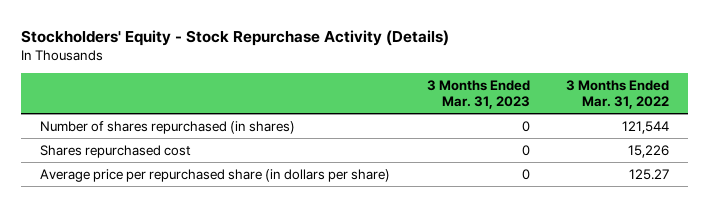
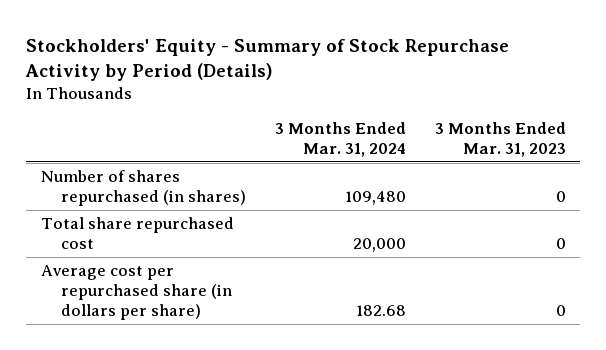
- Stockholders' Equity - Stock Repurchase Activity (Details)
+ Stockholders' Equity - Summary of Stock Repurchase Activity by Period (Details)
- | 3 Months Ended Mar. 31, 2023 | 3 Months Ended Mar. 31, 2022
+ | 3 Months Ended Mar. 31, 2024 | 3 Months Ended Mar. 31, 2023
- Shares repurchased cost | 0 | 15,226
- Average price per repurchased share (in dollars per share) | 0 | 125.27
+ Total share repurchased cost | 20,000 | 0
+ Average cost per repurchased share (in dollars per share) | 182.68 | 0

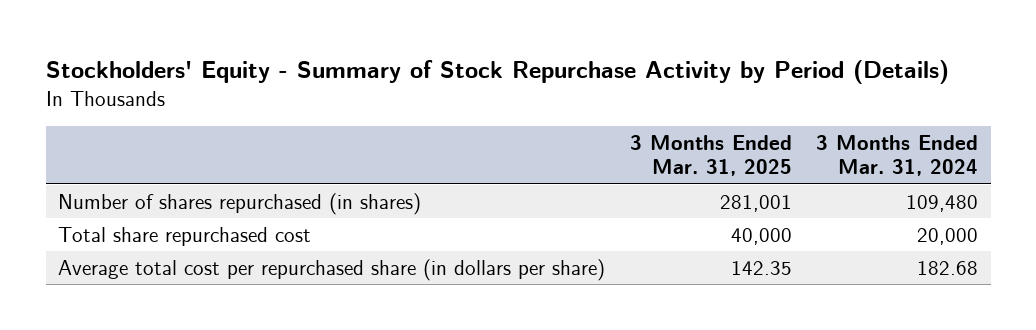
- | 3 Months Ended Mar. 31, 2024 | 3 Months Ended Mar. 31, 2023
+ | 3 Months Ended Mar. 31, 2025 | 3 Months Ended Mar. 31, 2024
- Average cost per repurchased share (in dollars per share) | 182.68 | 0
+ Average total cost per repurchased share (in dollars per share) | 142.35 | 182.68

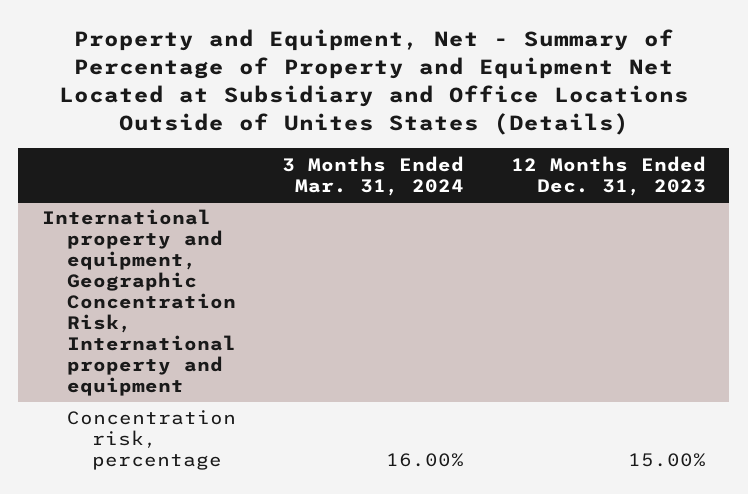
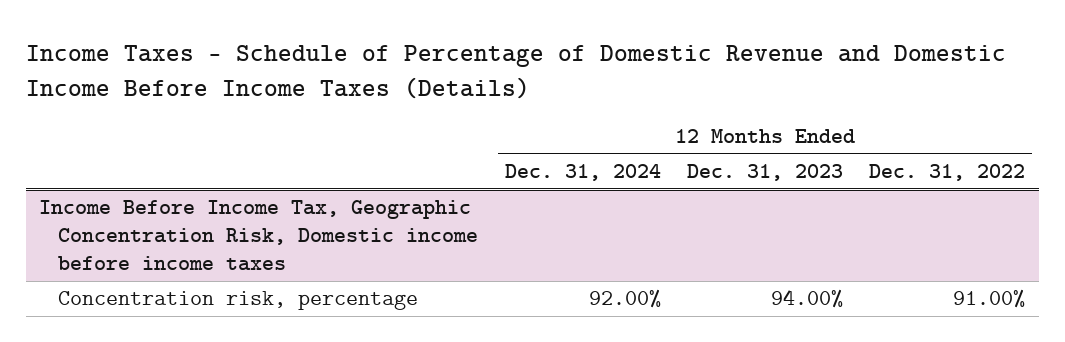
- Property and Equipment, Net - Summary of Percentage of Property and Equipment Net Located at Subsidiary and Office Locations Outside of Unites States (Details)
+ Income Taxes - Schedule of Percentage of Domestic Revenue and Domestic Income Before Income Taxes (Details)
- | 3 Months Ended Mar. 31, 2024 | 12 Months Ended Dec. 31, 2023
+ | 12 Months Ended Dec. 31, 2024 | 12 Months Ended Dec. 31, 2023 | 12 Months Ended Dec. 31, 2022
- International property and equipment, Geographic Concentration Risk, International property and equipment
- Concentration risk, percentage | 16.00% | 15.00%
+ Income Before Income Tax, Geographic Concentration Risk, Domestic income before income taxes
+ Concentration risk, percentage | 92.00% | 94.00% | 91.00%

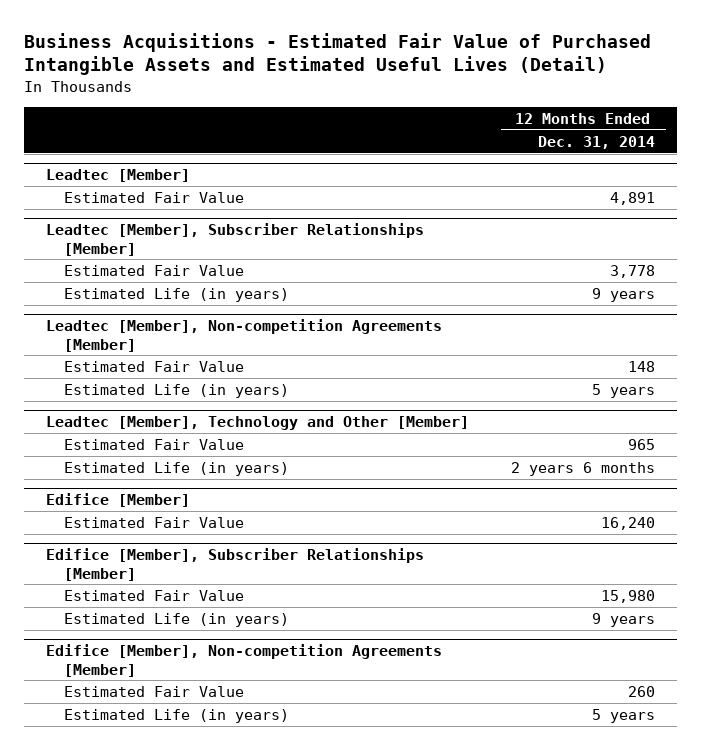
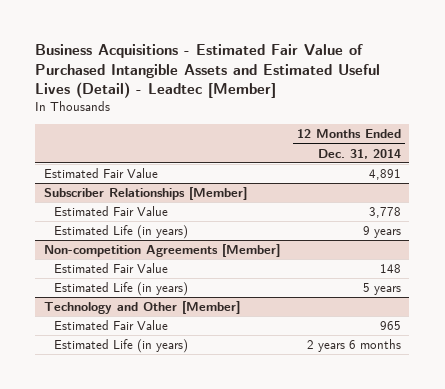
- Business Acquisitions - Estimated Fair Value of Purchased Intangible Assets and Estimated Useful Lives (Detail)
+ Business Acquisitions - Estimated Fair Value of Purchased Intangible Assets and Estimated Useful Lives (Detail) - Leadtec [Member]
- Leadtec [Member]
- Leadtec [Member], Subscriber Relationships [Member]
+ Subscriber Relationships [Member]
- Leadtec [Member], Non-competition Agreements [Member]
+ Non-competition Agreements [Member]
- Leadtec [Member], Technology and Other [Member]
+ Technology and Other [Member]
- Edifice [Member]
- Estimated Fair Value | 16,240
- Edifice [Member], Subscriber Relationships [Member]
- Estimated Fair Value | 15,980
- Estimated Life (in years) | 9 years
- Edifice [Member], Non-competition Agreements [Member]
- Estimated Fair Value | 260
- Estimated Life (in years) | 5 years

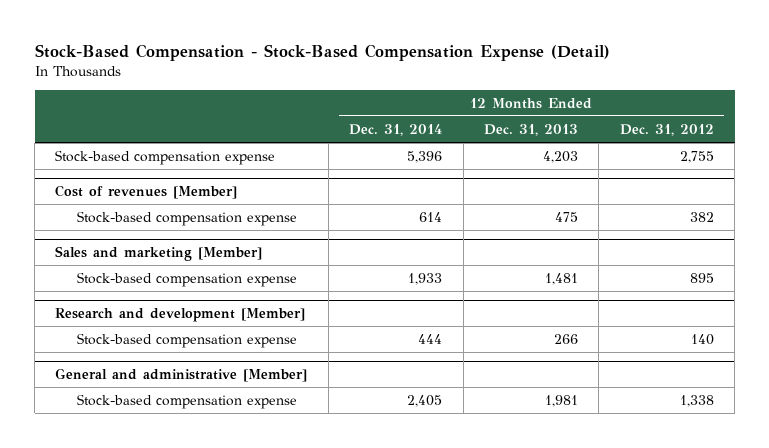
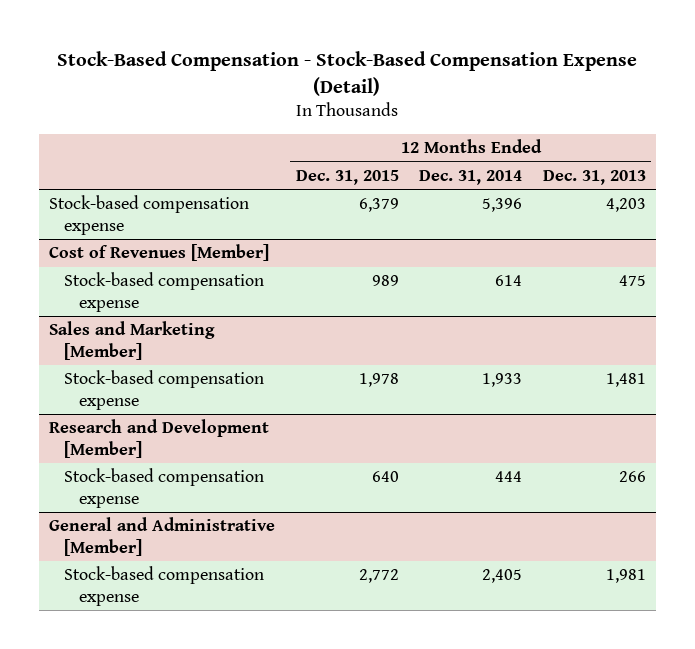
- | 12 Months Ended Dec. 31, 2014 | 12 Months Ended Dec. 31, 2013 | 12 Months Ended Dec. 31, 2012
+ | 12 Months Ended Dec. 31, 2015 | 12 Months Ended Dec. 31, 2014 | 12 Months Ended Dec. 31, 2013
- Cost of revenues [Member]
+ Cost of Revenues [Member]
- Sales and marketing [Member]
+ Sales and Marketing [Member]
- Research and development [Member]
+ Research and Development [Member]
- General and administrative [Member]
+ General and Administrative [Member]

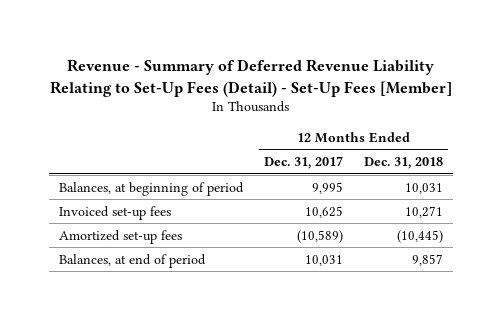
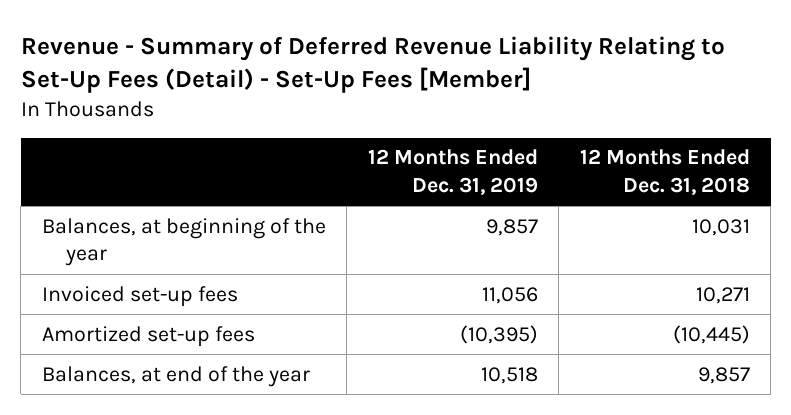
- | 12 Months Ended Dec. 31, 2017 | 12 Months Ended Dec. 31, 2018
+ | 12 Months Ended Dec. 31, 2019 | 12 Months Ended Dec. 31, 2018
- Balances, at beginning of period | 9,995 | 10,031
+ Balances, at beginning of the year | 9,857 | 10,031
- Balances, at end of period | 10,031 | 9,857
+ Balances, at end of the year | 10,518 | 9,857

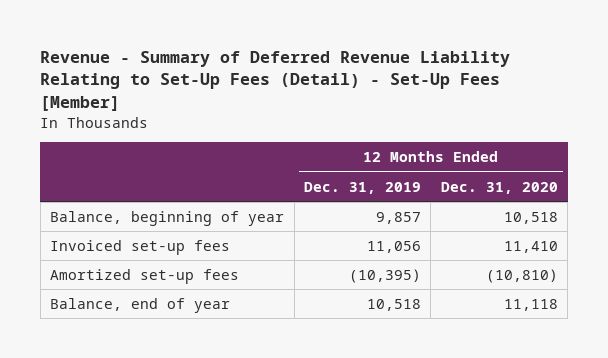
- | 12 Months Ended Dec. 31, 2019 | 12 Months Ended Dec. 31, 2018
+ | 12 Months Ended Dec. 31, 2019 | 12 Months Ended Dec. 31, 2020
- Balances, at beginning of the year | 9,857 | 10,031
+ Balance, beginning of year | 9,857 | 10,518
- Balances, at end of the year | 10,518 | 9,857
+ Balance, end of year | 10,518 | 11,118

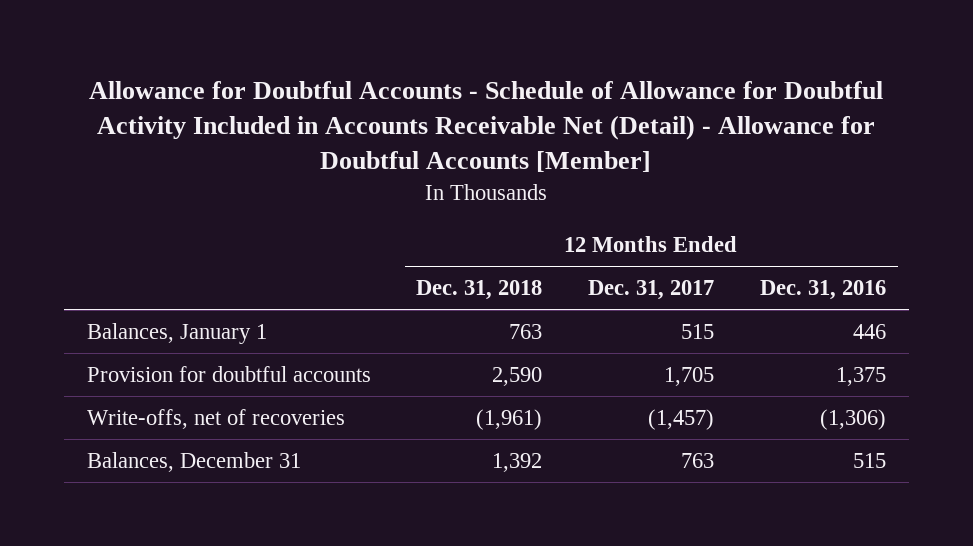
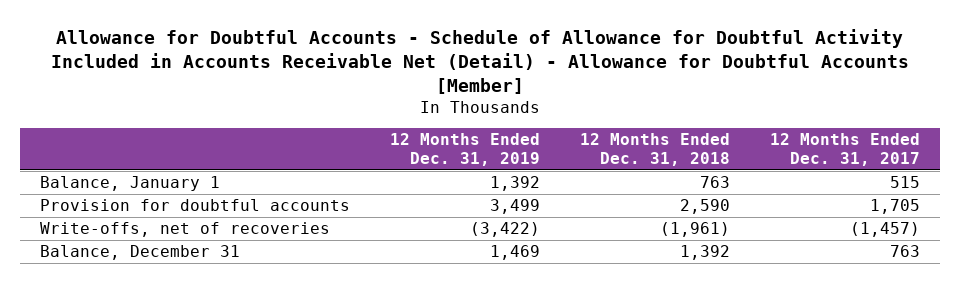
- | 12 Months Ended Dec. 31, 2018 | 12 Months Ended Dec. 31, 2017 | 12 Months Ended Dec. 31, 2016
+ | 12 Months Ended Dec. 31, 2019 | 12 Months Ended Dec. 31, 2018 | 12 Months Ended Dec. 31, 2017
- Balances, January 1 | 763 | 515 | 446
+ Balance, January 1 | 1,392 | 763 | 515
- Balances, December 31 | 1,392 | 763 | 515
+ Balance, December 31 | 1,469 | 1,392 | 763

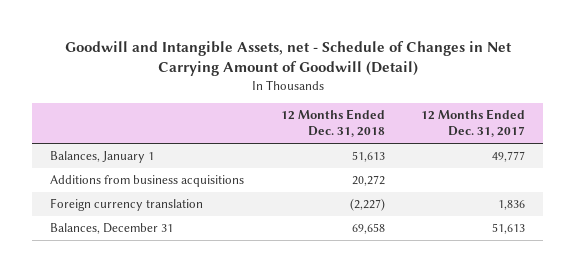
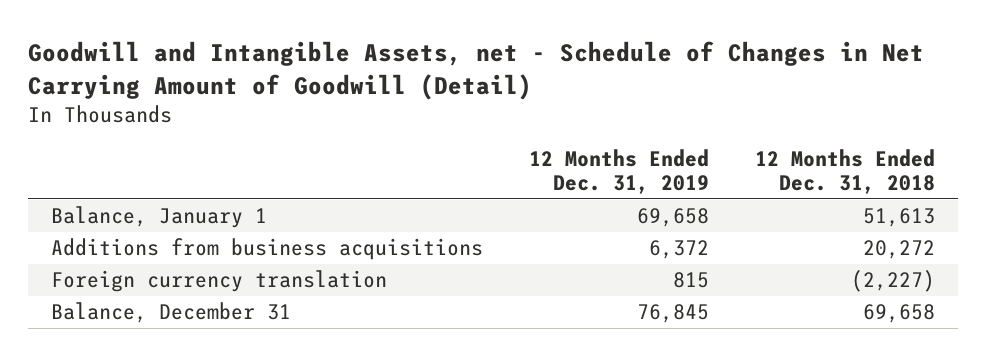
- | 12 Months Ended Dec. 31, 2018 | 12 Months Ended Dec. 31, 2017
+ | 12 Months Ended Dec. 31, 2019 | 12 Months Ended Dec. 31, 2018
- Balances, January 1 | 51,613 | 49,777
+ Balance, January 1 | 69,658 | 51,613
- Balances, December 31 | 69,658 | 51,613
+ Balance, December 31 | 76,845 | 69,658

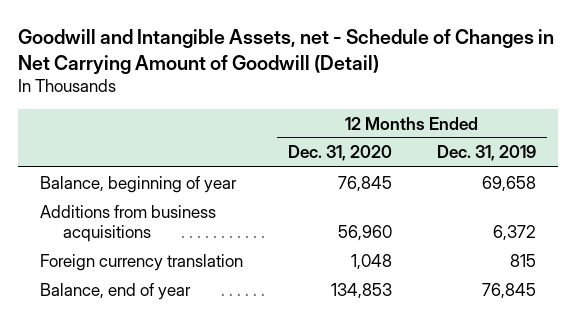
- | 12 Months Ended Dec. 31, 2019 | 12 Months Ended Dec. 31, 2018
+ | 12 Months Ended Dec. 31, 2020 | 12 Months Ended Dec. 31, 2019
- Balance, January 1 | 69,658 | 51,613
+ Balance, beginning of year | 76,845 | 69,658
- Balance, December 31 | 76,845 | 69,658
+ Balance, end of year | 134,853 | 76,845

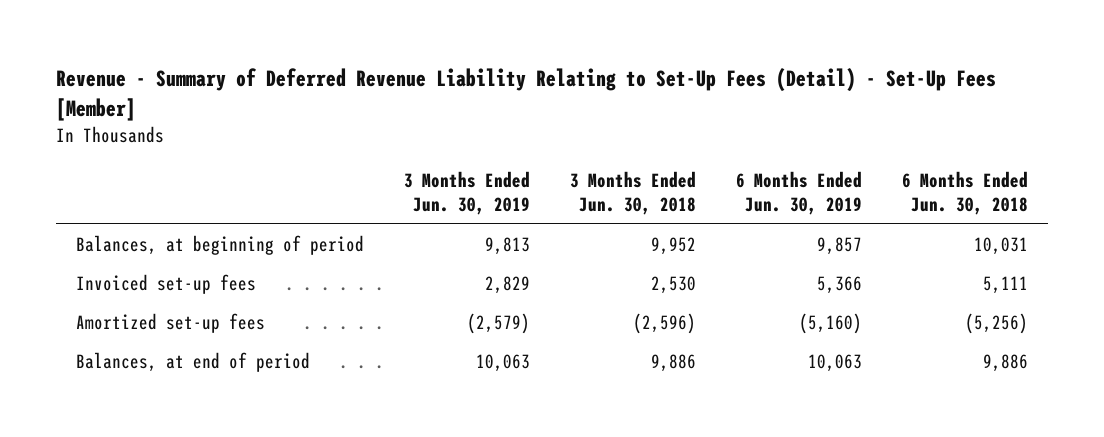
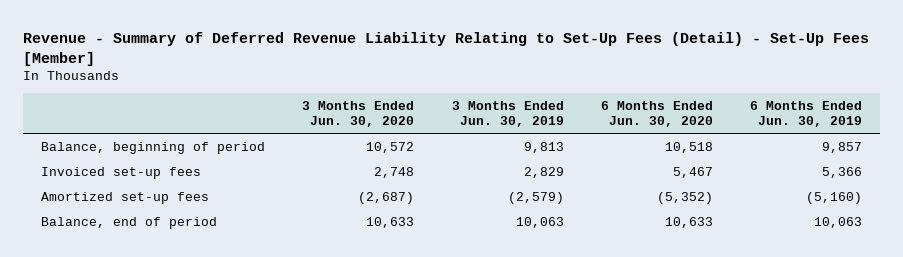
- | 3 Months Ended Jun. 30, 2019 | 3 Months Ended Jun. 30, 2018 | 6 Months Ended Jun. 30, 2019 | 6 Months Ended Jun. 30, 2018
+ | 3 Months Ended Jun. 30, 2020 | 3 Months Ended Jun. 30, 2019 | 6 Months Ended Jun. 30, 2020 | 6 Months Ended Jun. 30, 2019
- Balances, at beginning of period | 9,813 | 9,952 | 9,857 | 10,031
+ Balance, beginning of period | 10,572 | 9,813 | 10,518 | 9,857
- Balances, at end of period | 10,063 | 9,886 | 10,063 | 9,886
+ Balance, end of period | 10,633 | 10,063 | 10,633 | 10,063

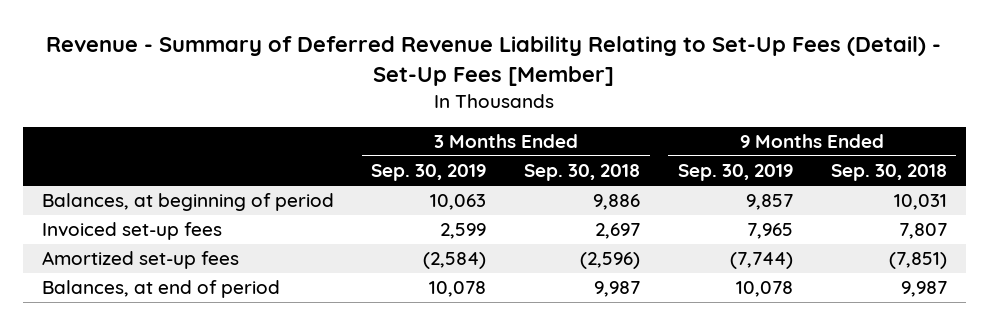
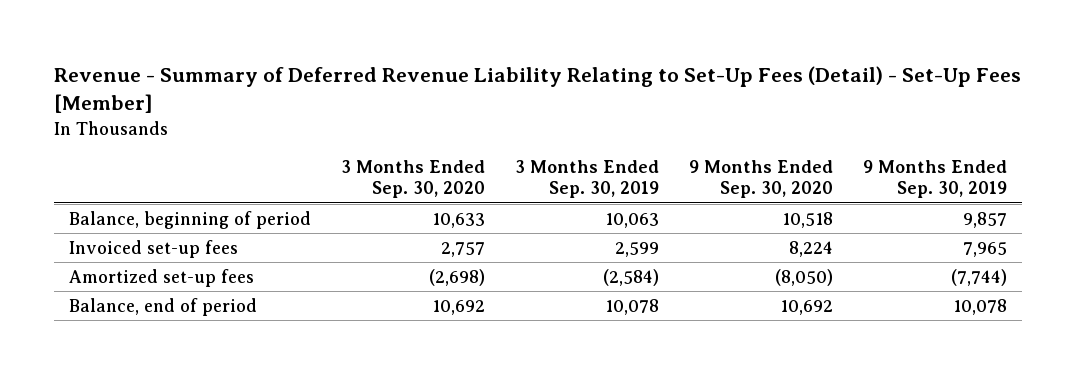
- | 3 Months Ended Sep. 30, 2019 | 3 Months Ended Sep. 30, 2018 | 9 Months Ended Sep. 30, 2019 | 9 Months Ended Sep. 30, 2018
+ | 3 Months Ended Sep. 30, 2020 | 3 Months Ended Sep. 30, 2019 | 9 Months Ended Sep. 30, 2020 | 9 Months Ended Sep. 30, 2019
- Balances, at beginning of period | 10,063 | 9,886 | 9,857 | 10,031
+ Balance, beginning of period | 10,633 | 10,063 | 10,518 | 9,857
- Balances, at end of period | 10,078 | 9,987 | 10,078 | 9,987
+ Balance, end of period | 10,692 | 10,078 | 10,692 | 10,078

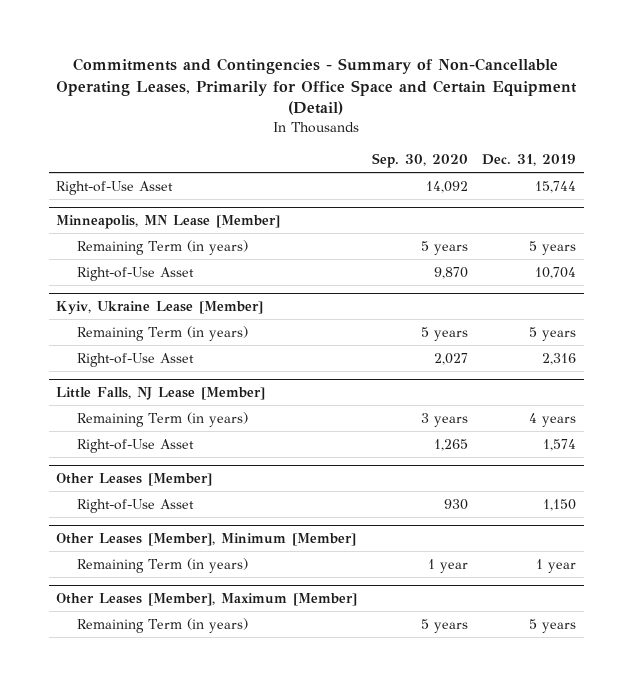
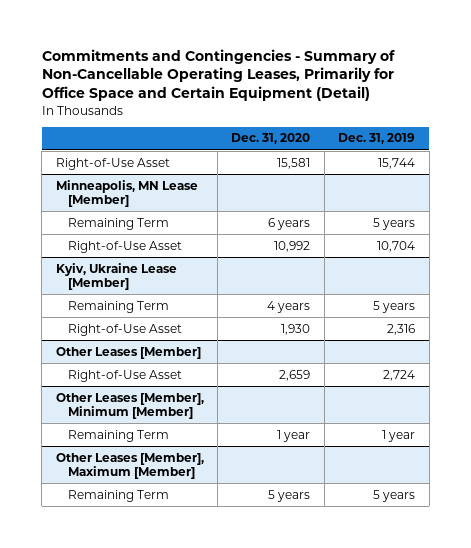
- | Sep. 30, 2020 | Dec. 31, 2019
+ | Dec. 31, 2020 | Dec. 31, 2019
@ Minneapolis, MN Lease [Member]
- Remaining Term (in years) | 5 years | 5 years
+ Remaining Term | 6 years | 5 years
@ Kyiv, Ukraine Lease [Member]
- Remaining Term (in years) | 5 years | 5 years
+ Remaining Term | 4 years | 5 years
- Little Falls, NJ Lease [Member]
- Remaining Term (in years) | 3 years | 4 years
- Right-of-Use Asset | 1,265 | 1,574
@ Other Leases [Member]
- Right-of-Use Asset | 930 | 1,150
+ Right-of-Use Asset | 2,659 | 2,724
@ Other Leases [Member], Minimum [Member]
- Remaining Term (in years) | 1 year | 1 year
+ Remaining Term | 1 year | 1 year
@ Other Leases [Member], Maximum [Member]
- Remaining Term (in years) | 5 years | 5 years
+ Remaining Term | 5 years | 5 years

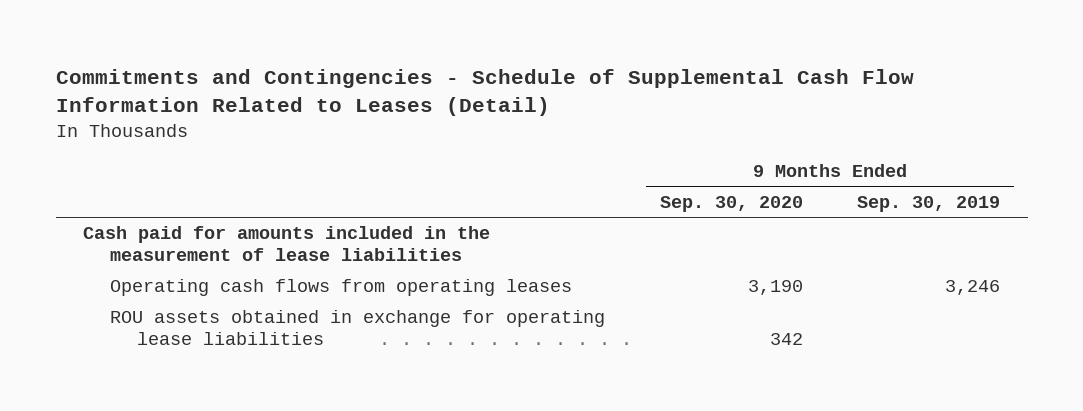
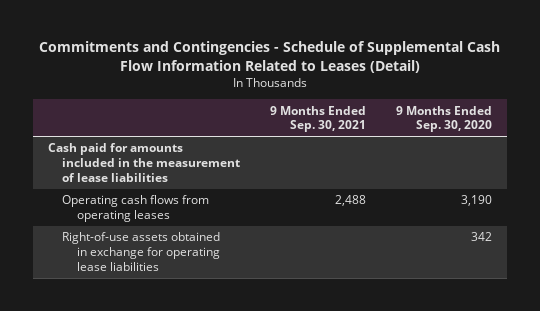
- | 9 Months Ended Sep. 30, 2020 | 9 Months Ended Sep. 30, 2019
+ | 9 Months Ended Sep. 30, 2021 | 9 Months Ended Sep. 30, 2020
- ROU assets obtained in exchange for operating lease liabilities | 342 |
+ Right-of-use assets obtained in exchange for operating lease liabilities | | 342

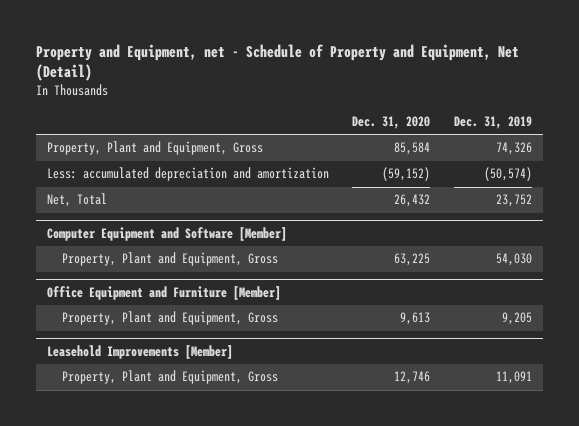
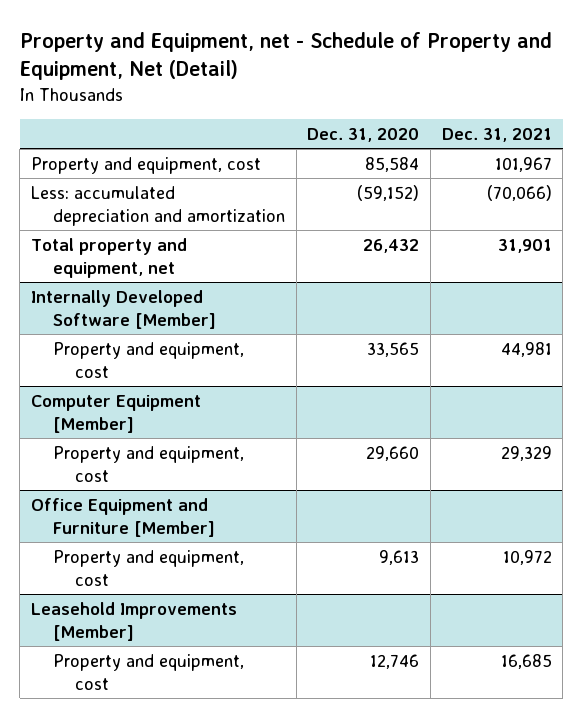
- | Dec. 31, 2020 | Dec. 31, 2019
+ | Dec. 31, 2020 | Dec. 31, 2021
- Property, Plant and Equipment, Gross | 85,584 | 74,326
+ Property and equipment, cost | 85,584 | 101,967
- Net, Total | 26,432 | 23,752
- Computer Equipment and Software [Member]
- Property, Plant and Equipment, Gross | 63,225 | 54,030
+ Total property and equipment, net | 26,432 | 31,901
+ Internally Developed Software [Member]
+ Property and equipment, cost | 33,565 | 44,981
+ Computer Equipment [Member]
+ Property and equipment, cost | 29,660 | 29,329
@ Office Equipment and Furniture [Member]
- Property, Plant and Equipment, Gross | 9,613 | 9,205
+ Property and equipment, cost | 9,613 | 10,972
@ Leasehold Improvements [Member]
- Property, Plant and Equipment, Gross | 12,746 | 11,091
+ Property and equipment, cost | 12,746 | 16,685

